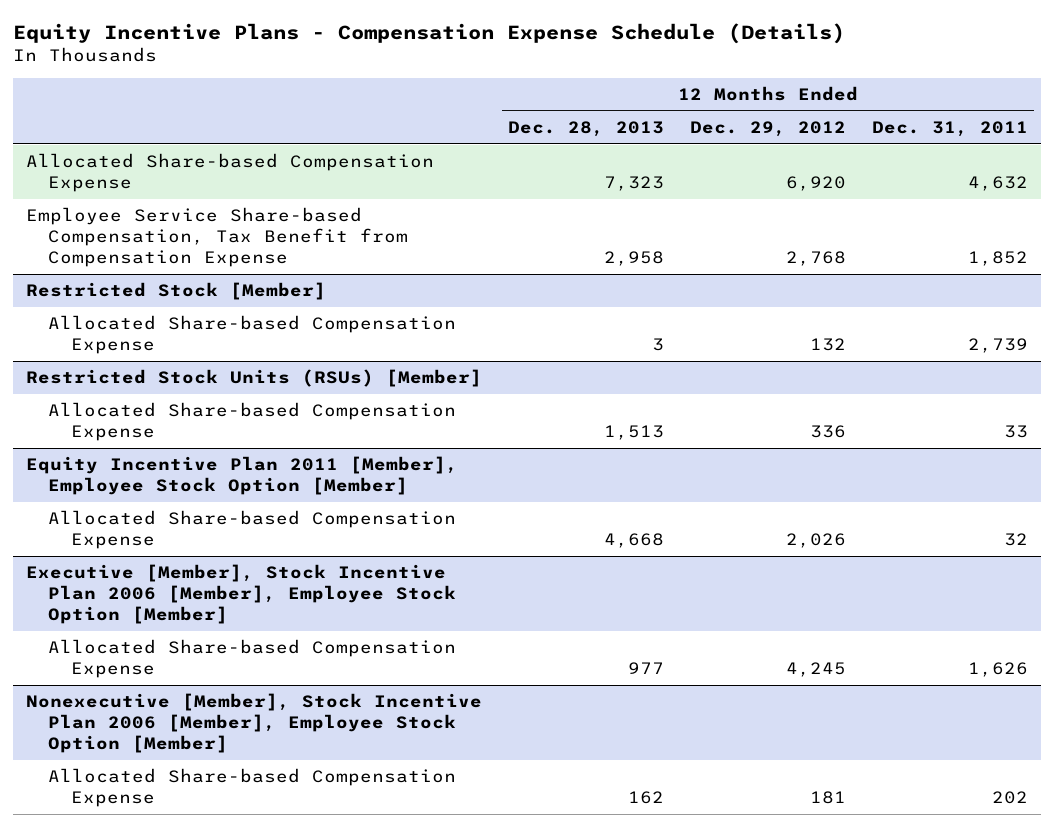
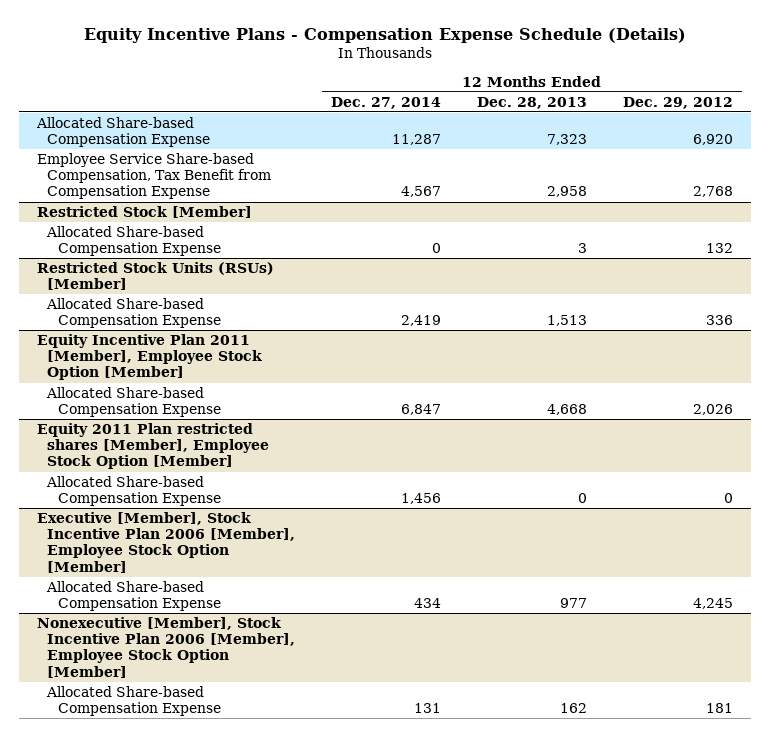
- | 12 Months Ended Dec. 28, 2013 | 12 Months Ended Dec. 29, 2012 | 12 Months Ended Dec. 31, 2011
+ | 12 Months Ended Dec. 27, 2014 | 12 Months Ended Dec. 28, 2013 | 12 Months Ended Dec. 29, 2012
+ Equity 2011 Plan restricted shares [Member], Employee Stock Option [Member]
+ Allocated Share-based Compensation Expense | 1,456 | 0 | 0

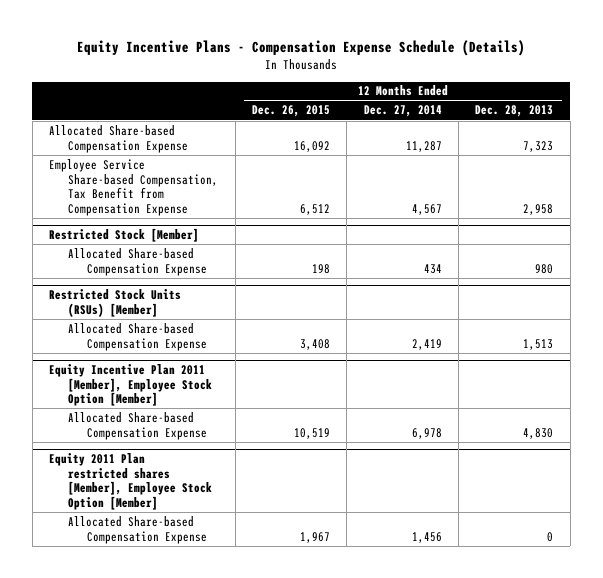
- | 12 Months Ended Dec. 27, 2014 | 12 Months Ended Dec. 28, 2013 | 12 Months Ended Dec. 29, 2012
+ | 12 Months Ended Dec. 26, 2015 | 12 Months Ended Dec. 27, 2014 | 12 Months Ended Dec. 28, 2013
@ Restricted Stock [Member]
- Allocated Share-based Compensation Expense | 0 | 3 | 132
+ Allocated Share-based Compensation Expense | 198 | 434 | 980
@ Equity Incentive Plan 2011 [Member], Employee Stock Option [Member]
- Allocated Share-based Compensation Expense | 6,847 | 4,668 | 2,026
+ Allocated Share-based Compensation Expense | 10,519 | 6,978 | 4,830
- Executive [Member], Stock Incentive Plan 2006 [Member], Employee Stock Option [Member]
- Allocated Share-based Compensation Expense | 434 | 977 | 4,245
- Nonexecutive [Member], Stock Incentive Plan 2006 [Member], Employee Stock Option [Member]
- Allocated Share-based Compensation Expense | 131 | 162 | 181

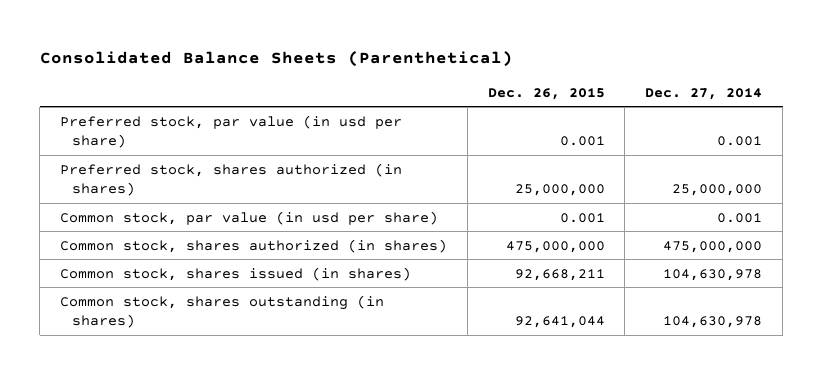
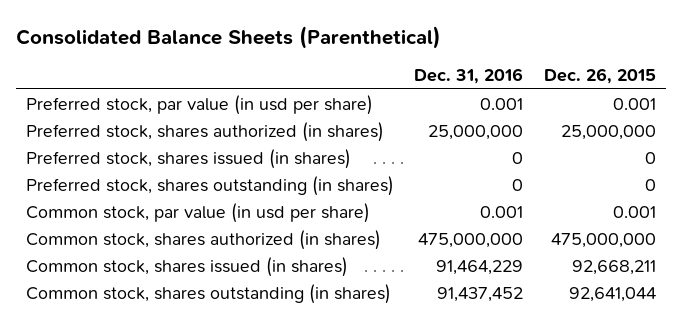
- | Dec. 26, 2015 | Dec. 27, 2014
+ | Dec. 31, 2016 | Dec. 26, 2015
+ Preferred stock, shares issued (in shares) | 0 | 0
+ Preferred stock, shares outstanding (in shares) | 0 | 0

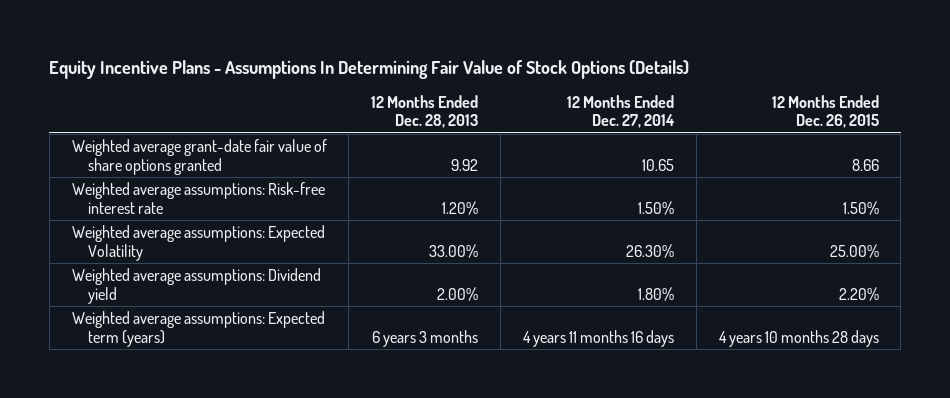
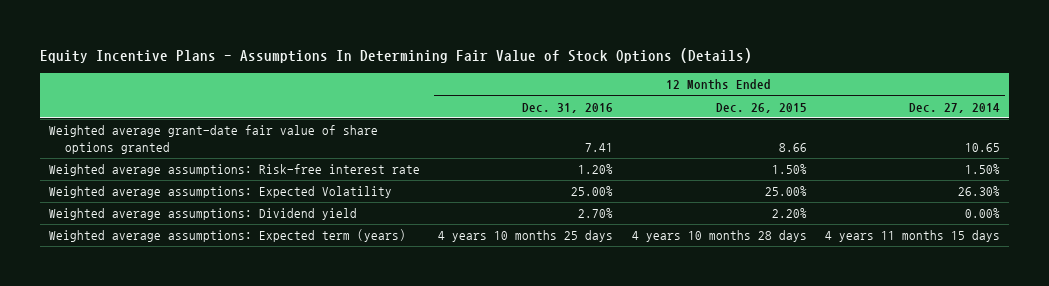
- | 12 Months Ended Dec. 28, 2013 | 12 Months Ended Dec. 27, 2014 | 12 Months Ended Dec. 26, 2015
+ | 12 Months Ended Dec. 31, 2016 | 12 Months Ended Dec. 26, 2015 | 12 Months Ended Dec. 27, 2014
- Weighted average assumptions: Dividend yield | 2.00% | 1.80% | 2.20%
- Weighted average assumptions: Expected term (years) | 6 years 3 months | 4 years 11 months 16 days | 4 years 10 months 28 days
+ Weighted average assumptions: Dividend yield | 2.70% | 2.20% | 0.00%
+ Weighted average assumptions: Expected term (years) | 4 years 10 months 25 days | 4 years 10 months 28 days | 4 years 11 months 15 days

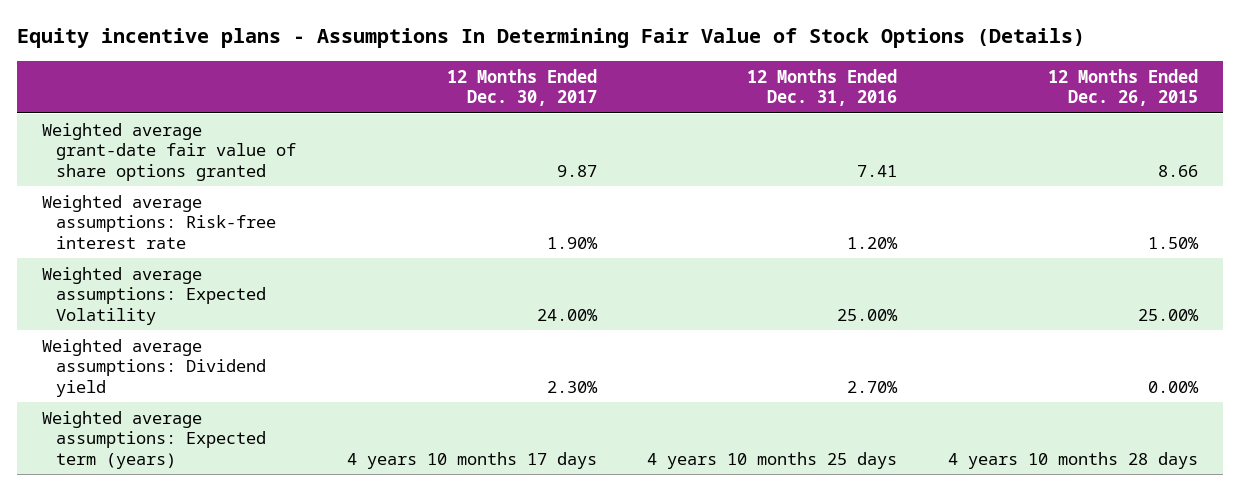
- Equity Incentive Plans - Assumptions In Determining Fair Value of Stock Options (Details)
+ Equity incentive plans - Assumptions In Determining Fair Value of Stock Options (Details)
- | 12 Months Ended Dec. 31, 2016 | 12 Months Ended Dec. 26, 2015 | 12 Months Ended Dec. 27, 2014
+ | 12 Months Ended Dec. 30, 2017 | 12 Months Ended Dec. 31, 2016 | 12 Months Ended Dec. 26, 2015
- Weighted average assumptions: Dividend yield | 2.70% | 2.20% | 0.00%
+ Weighted average assumptions: Dividend yield | 2.30% | 2.70% | 0.00%

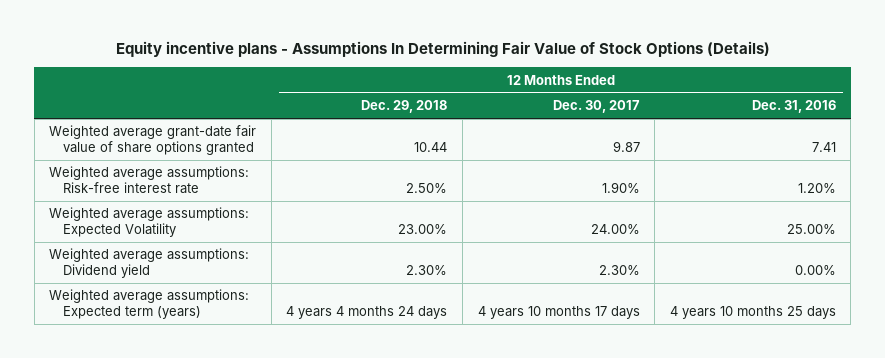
- | 12 Months Ended Dec. 30, 2017 | 12 Months Ended Dec. 31, 2016 | 12 Months Ended Dec. 26, 2015
+ | 12 Months Ended Dec. 29, 2018 | 12 Months Ended Dec. 30, 2017 | 12 Months Ended Dec. 31, 2016
- Weighted average assumptions: Dividend yield | 2.30% | 2.70% | 0.00%
+ Weighted average assumptions: Dividend yield | 2.30% | 2.30% | 0.00%

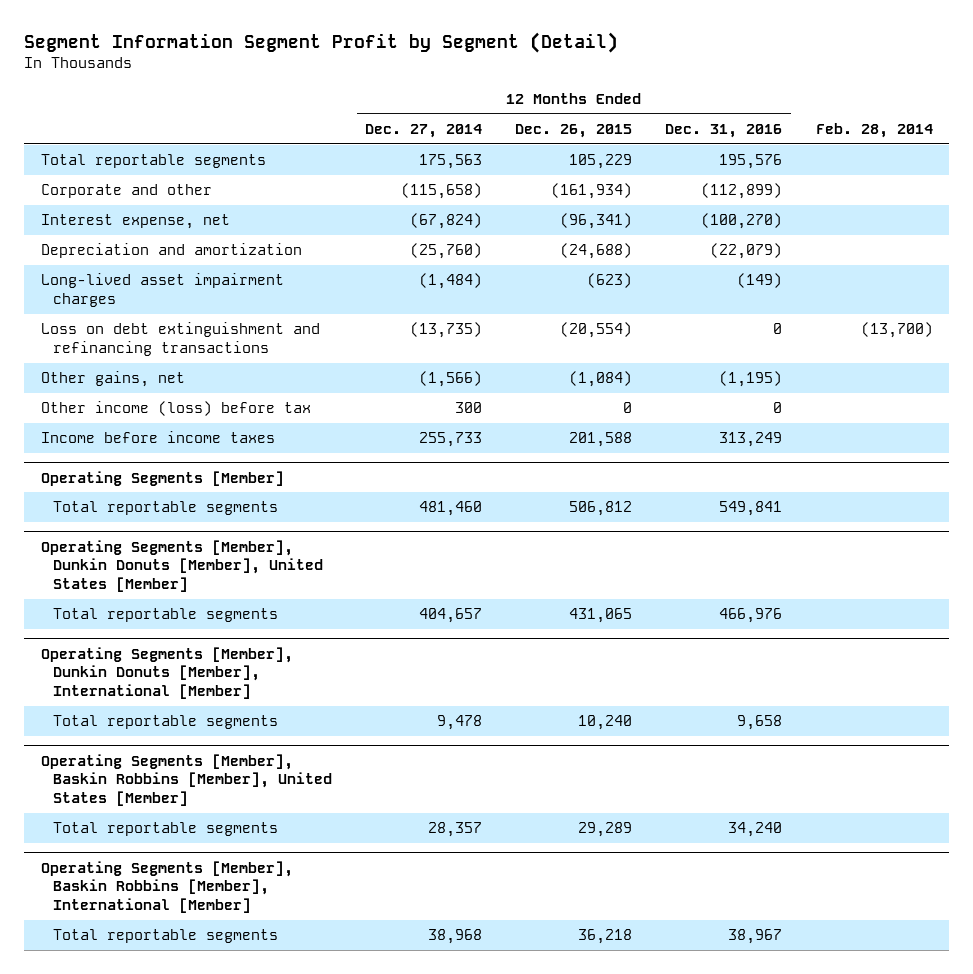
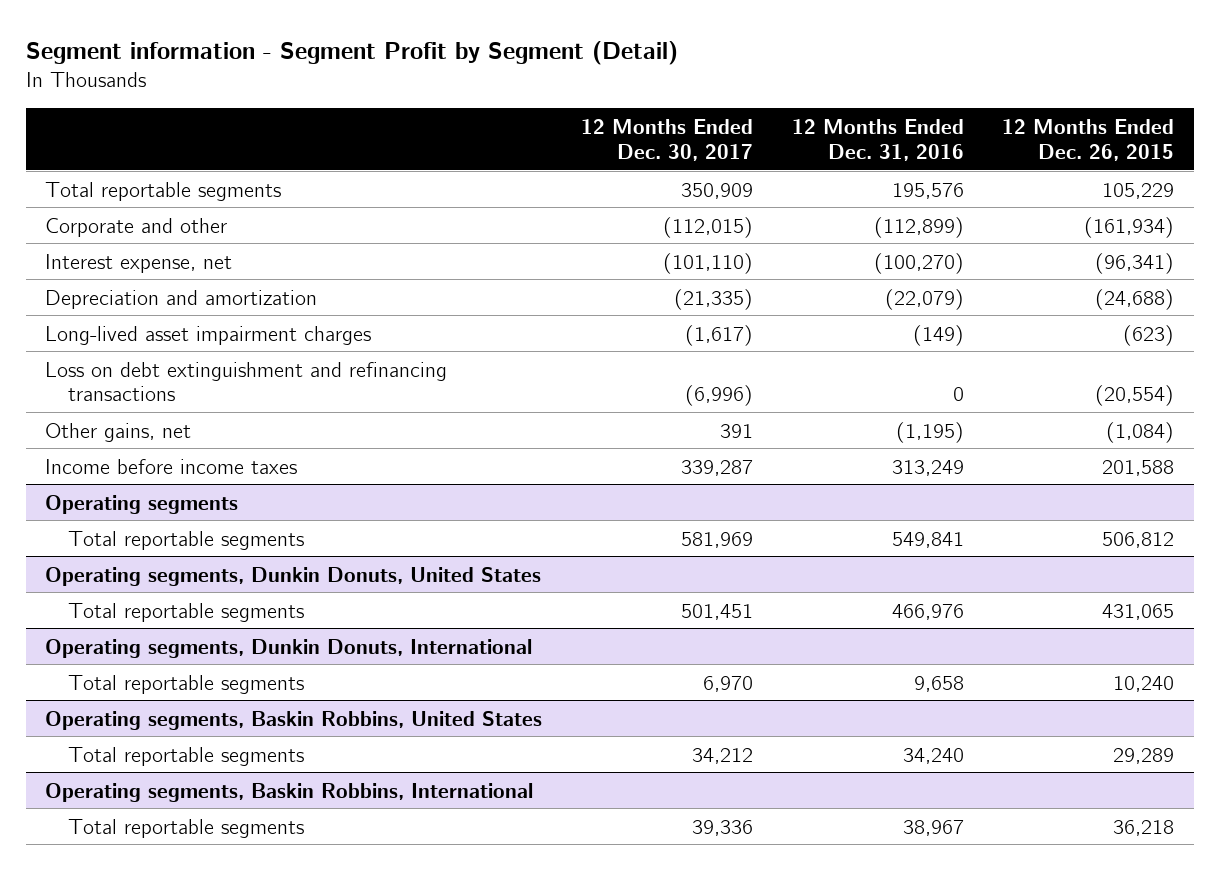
- Segment Information Segment Profit by Segment (Detail)
+ Segment information - Segment Profit by Segment (Detail)
- | 12 Months Ended Dec. 27, 2014 | 12 Months Ended Dec. 26, 2015 | 12 Months Ended Dec. 31, 2016 | Feb. 28, 2014
+ | 12 Months Ended Dec. 30, 2017 | 12 Months Ended Dec. 31, 2016 | 12 Months Ended Dec. 26, 2015
- Other income (loss) before tax | 300 | 0 | 0 |
- Operating Segments [Member]
+ Operating segments
- Operating Segments [Member], Dunkin Donuts [Member], United States [Member]
+ Operating segments, Dunkin Donuts, United States
- Operating Segments [Member], Dunkin Donuts [Member], International [Member]
+ Operating segments, Dunkin Donuts, International
- Operating Segments [Member], Baskin Robbins [Member], United States [Member]
+ Operating segments, Baskin Robbins, United States
- Operating Segments [Member], Baskin Robbins [Member], International [Member]
+ Operating segments, Baskin Robbins, International

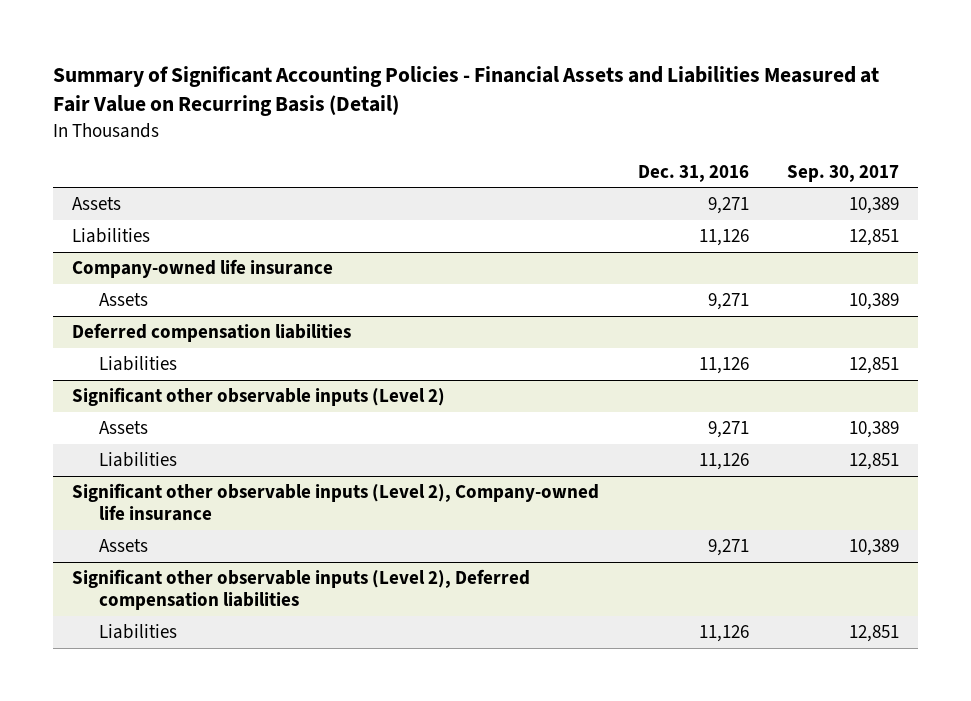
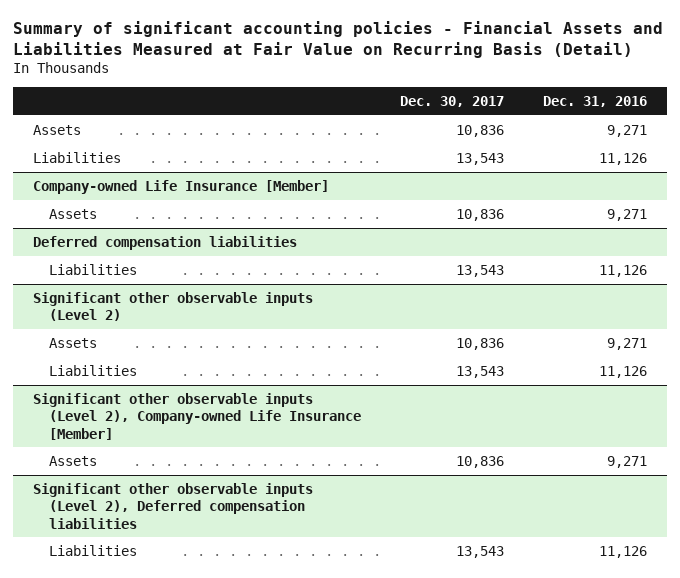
- Summary of Significant Accounting Policies - Financial Assets and Liabilities Measured at Fair Value on Recurring Basis (Detail)
+ Summary of significant accounting policies - Financial Assets and Liabilities Measured at Fair Value on Recurring Basis (Detail)
- | Dec. 31, 2016 | Sep. 30, 2017
+ | Dec. 30, 2017 | Dec. 31, 2016
- Company-owned life insurance
+ Company-owned Life Insurance [Member]
- Significant other observable inputs (Level 2), Company-owned life insurance
+ Significant other observable inputs (Level 2), Company-owned Life Insurance [Member]

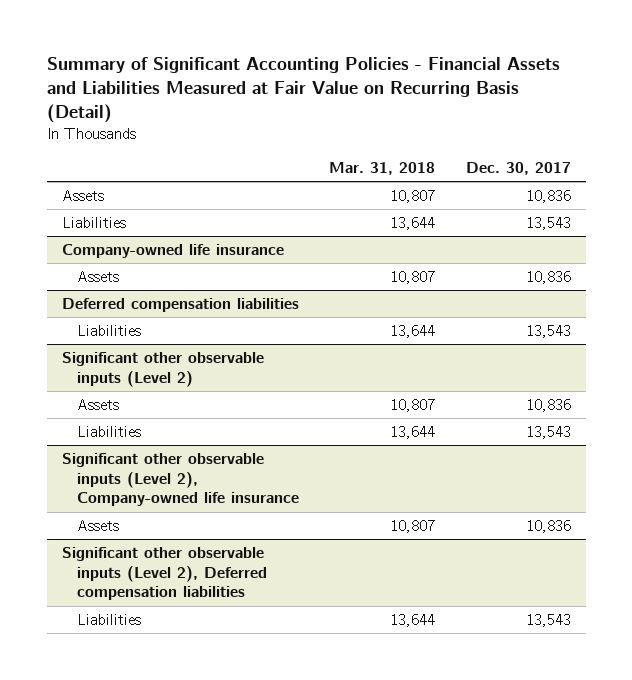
- Summary of significant accounting policies - Financial Assets and Liabilities Measured at Fair Value on Recurring Basis (Detail)
+ Summary of Significant Accounting Policies - Financial Assets and Liabilities Measured at Fair Value on Recurring Basis (Detail)
- | Dec. 30, 2017 | Dec. 31, 2016
+ | Mar. 31, 2018 | Dec. 30, 2017
- Company-owned Life Insurance [Member]
+ Company-owned life insurance
- Significant other observable inputs (Level 2), Company-owned Life Insurance [Member]
+ Significant other observable inputs (Level 2), Company-owned life insurance

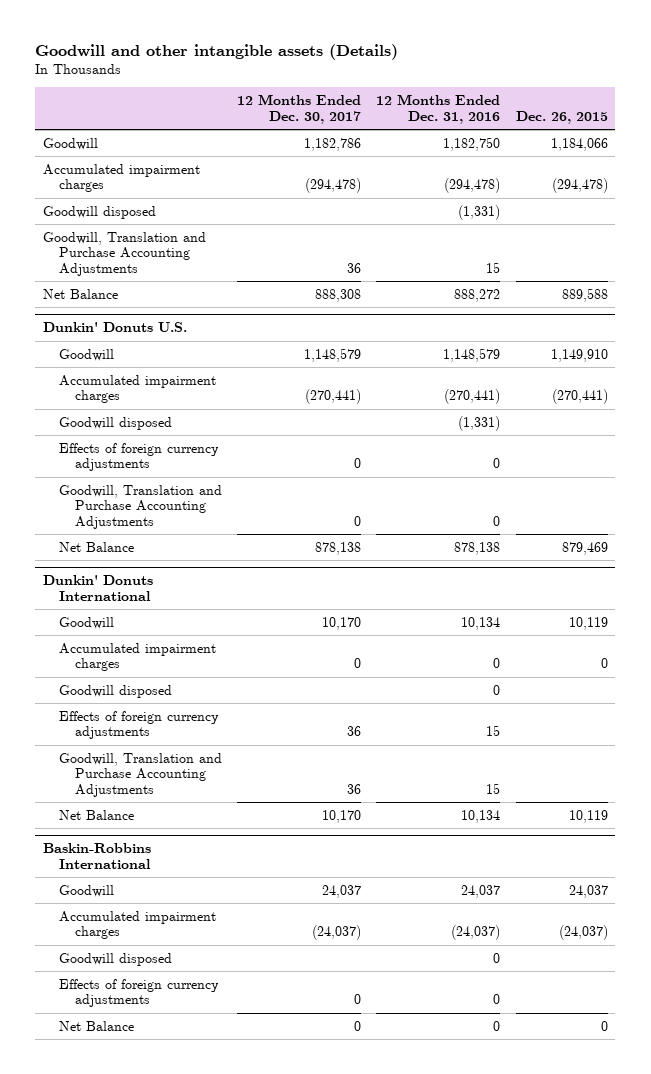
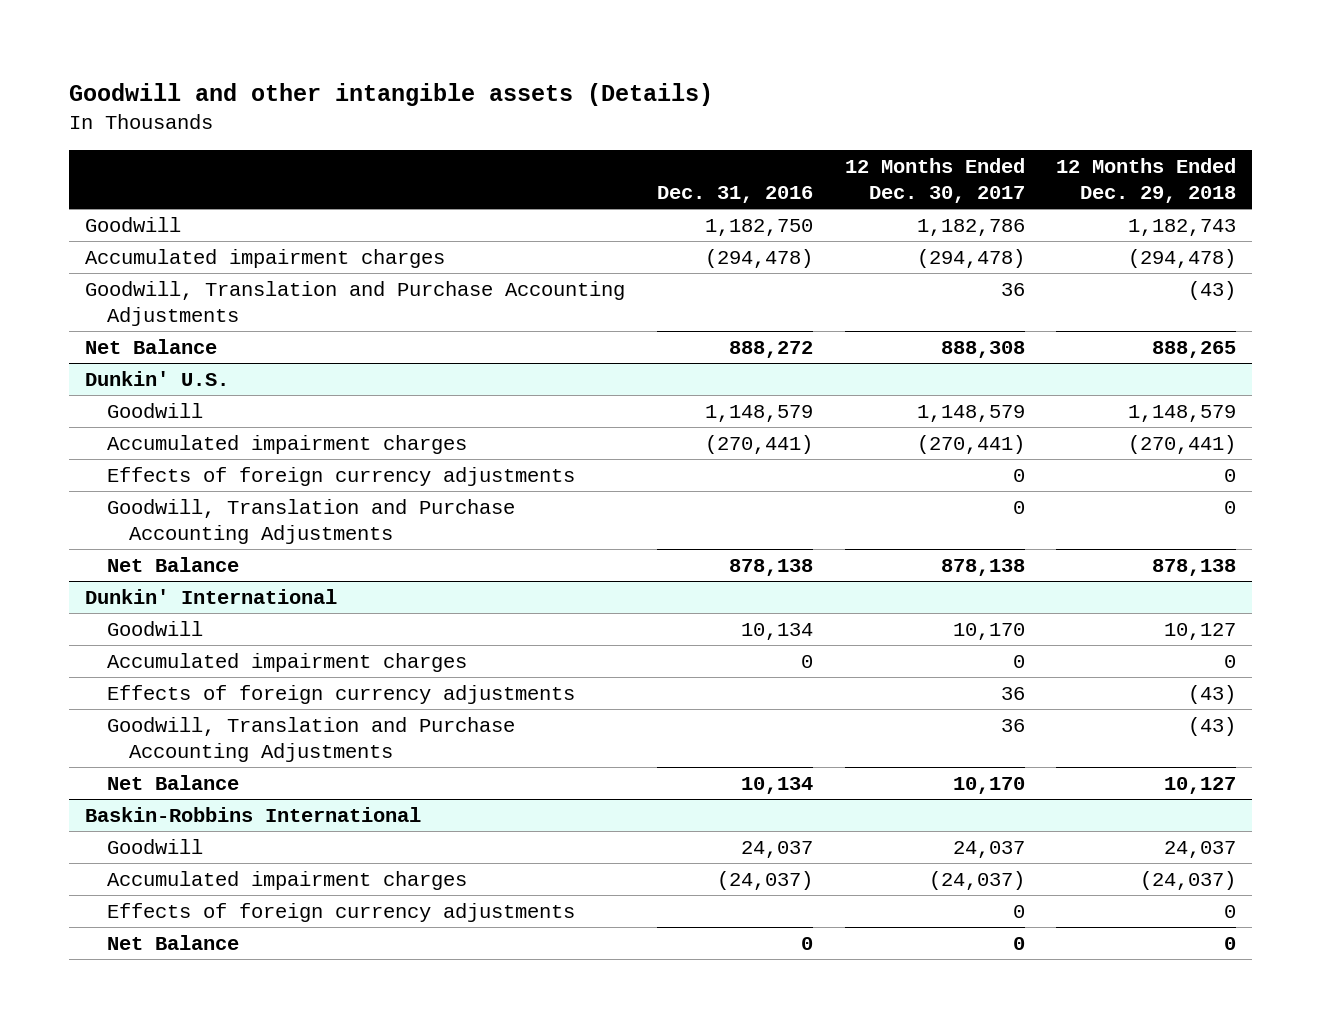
- | 12 Months Ended Dec. 30, 2017 | 12 Months Ended Dec. 31, 2016 | Dec. 26, 2015
+ | Dec. 31, 2016 | 12 Months Ended Dec. 30, 2017 | 12 Months Ended Dec. 29, 2018
- Goodwill disposed | | (1,331) |
- Dunkin' Donuts U.S.
+ Dunkin' U.S.
- Goodwill disposed | | (1,331) |
- Dunkin' Donuts International
+ Dunkin' International
- Goodwill disposed | | 0 |
@ Baskin-Robbins International
- Goodwill disposed | | 0 |

